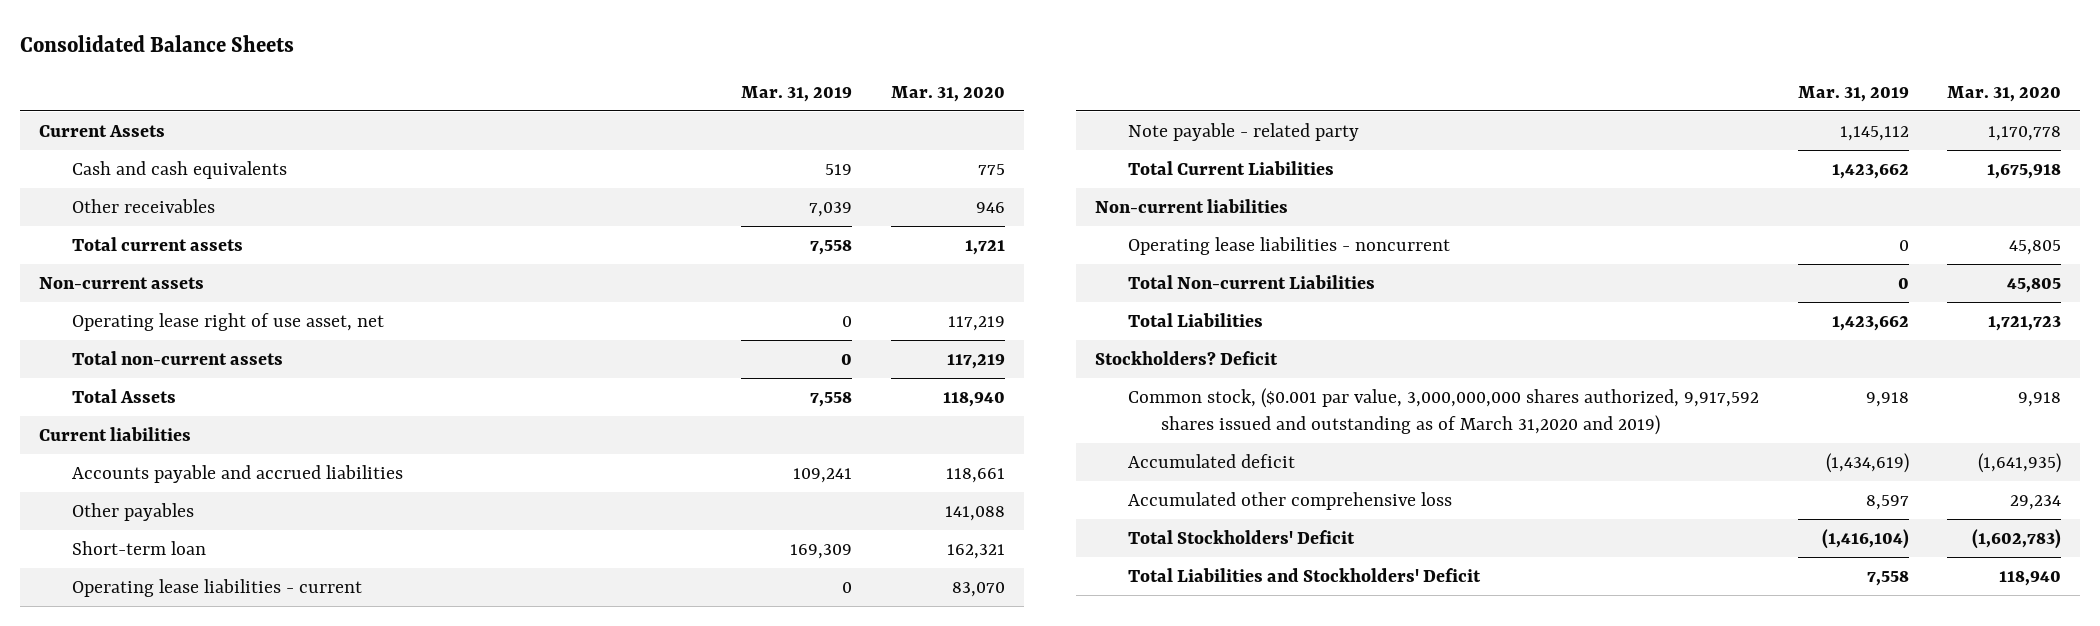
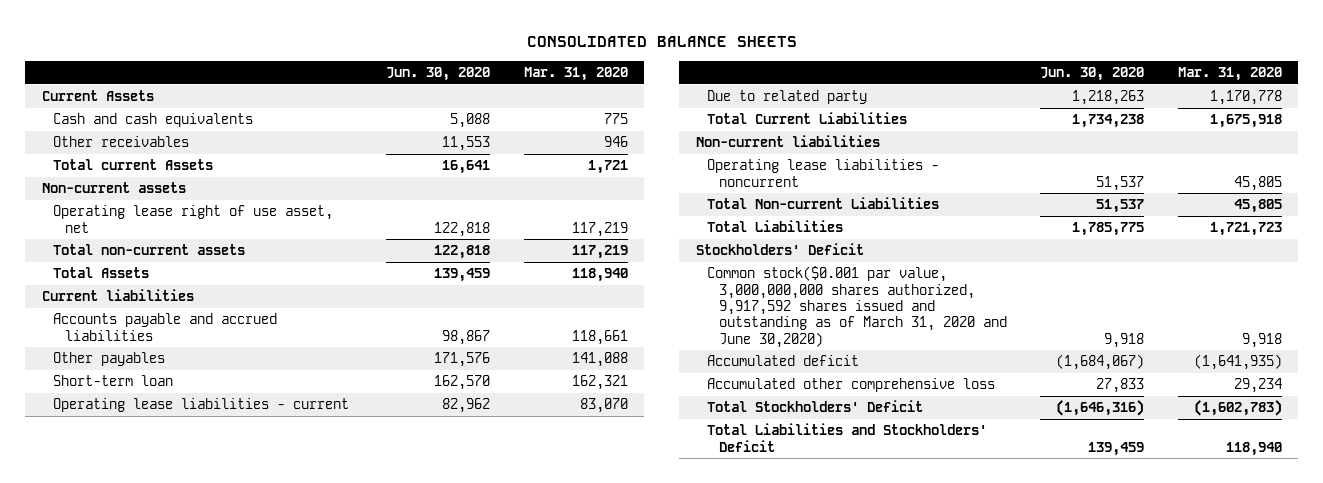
- Consolidated Balance Sheets
+ CONSOLIDATED BALANCE SHEETS
- | Mar. 31, 2019 | Mar. 31, 2020
+ | Jun. 30, 2020 | Mar. 31, 2020
- Total current assets | 7,558 | 1,721
+ Total current Assets | 16,641 | 1,721
- Note payable - related party | 1,145,112 | 1,170,778
+ Due to related party | 1,218,263 | 1,170,778
- Stockholders? Deficit
- Common stock, ($0.001 par value, 3,000,000,000 shares authorized, 9,917,592 shares issued and outstanding as of March 31,2020 and 2019) | 9,918 | 9,918
+ Stockholders' Deficit
+ Common stock($0.001 par value, 3,000,000,000 shares authorized, 9,917,592 shares issued and outstanding as of March 31, 2020 and June 30,2020) | 9,918 | 9,918

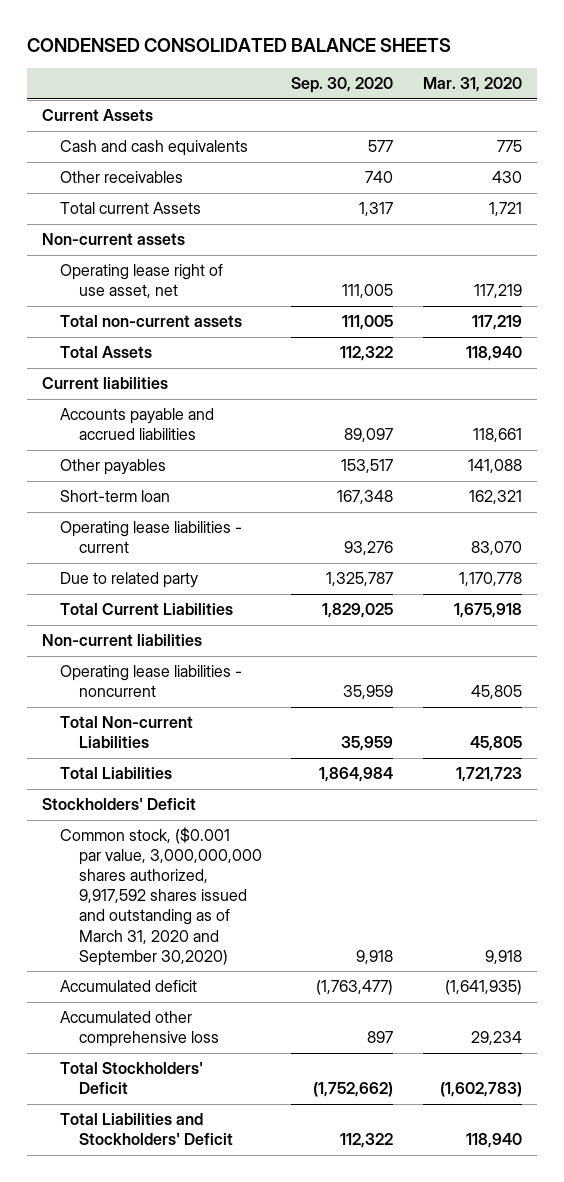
- CONSOLIDATED BALANCE SHEETS
+ CONDENSED CONSOLIDATED BALANCE SHEETS
- | Jun. 30, 2020 | Mar. 31, 2020
+ | Sep. 30, 2020 | Mar. 31, 2020
- Other receivables | 11,553 | 946
+ Other receivables | 740 | 430
- Common stock($0.001 par value, 3,000,000,000 shares authorized, 9,917,592 shares issued and outstanding as of March 31, 2020 and June 30,2020) | 9,918 | 9,918
+ Common stock, ($0.001 par value, 3,000,000,000 shares authorized, 9,917,592 shares issued and outstanding as of March 31, 2020 and September 30,2020) | 9,918 | 9,918

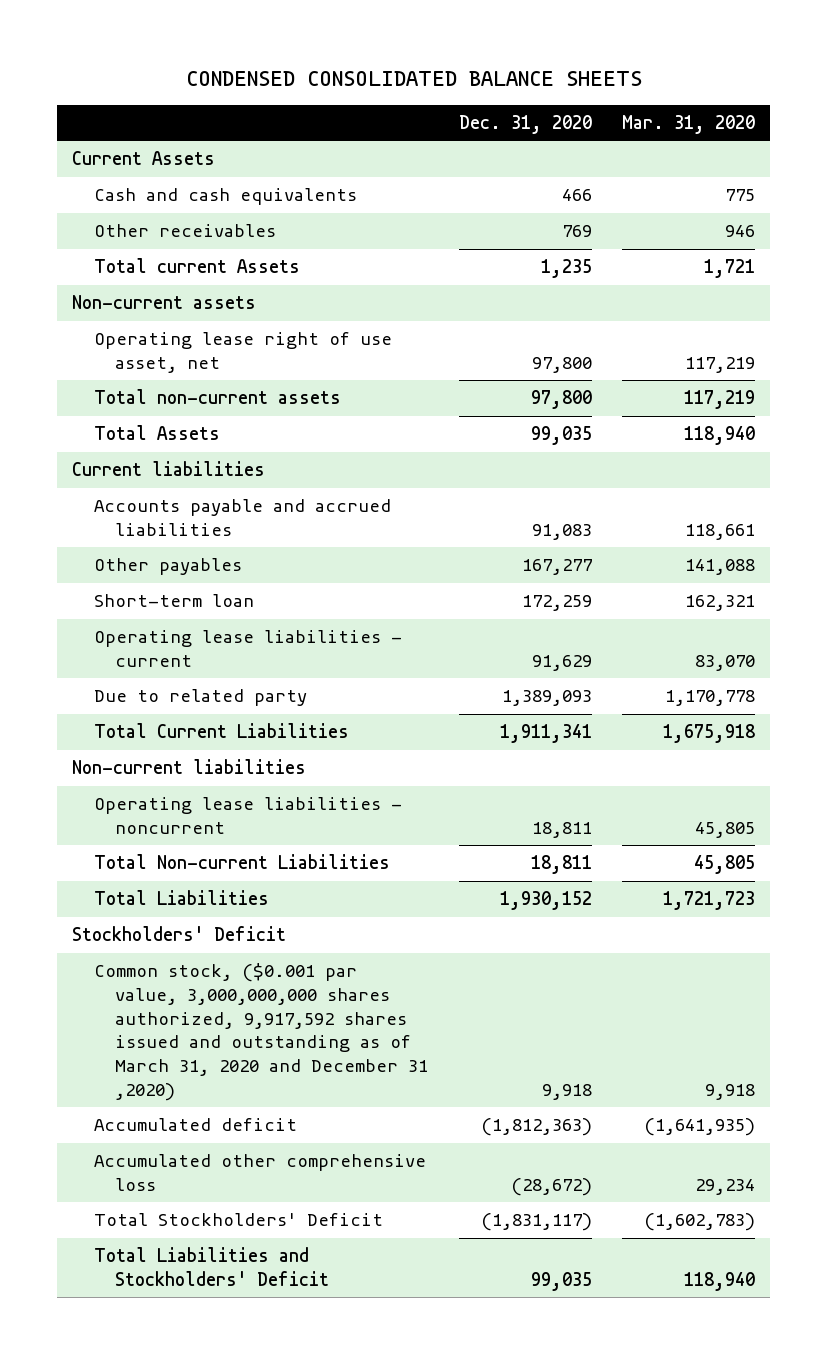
- | Sep. 30, 2020 | Mar. 31, 2020
+ | Dec. 31, 2020 | Mar. 31, 2020
- Other receivables | 740 | 430
+ Other receivables | 769 | 946
- Common stock, ($0.001 par value, 3,000,000,000 shares authorized, 9,917,592 shares issued and outstanding as of March 31, 2020 and September 30,2020) | 9,918 | 9,918
+ Common stock, ($0.001 par value, 3,000,000,000 shares authorized, 9,917,592 shares issued and outstanding as of March 31, 2020 and December 31 ,2020) | 9,918 | 9,918

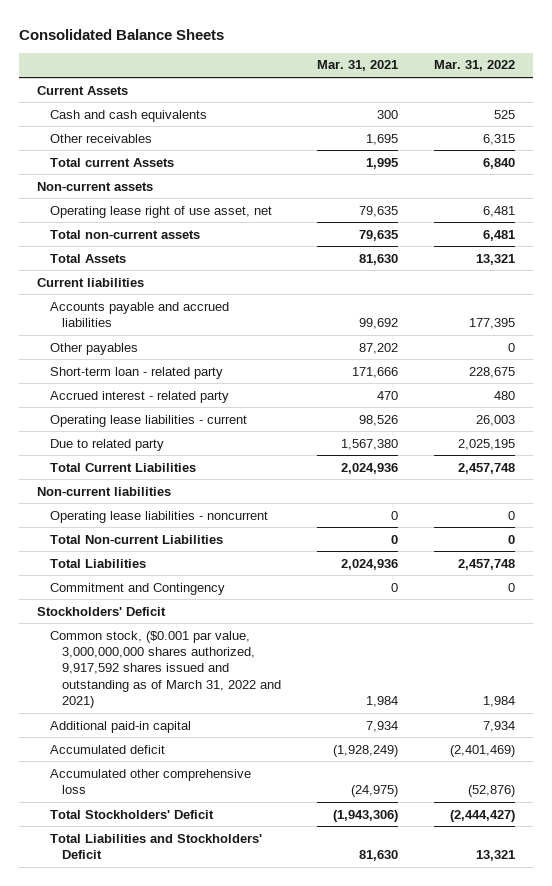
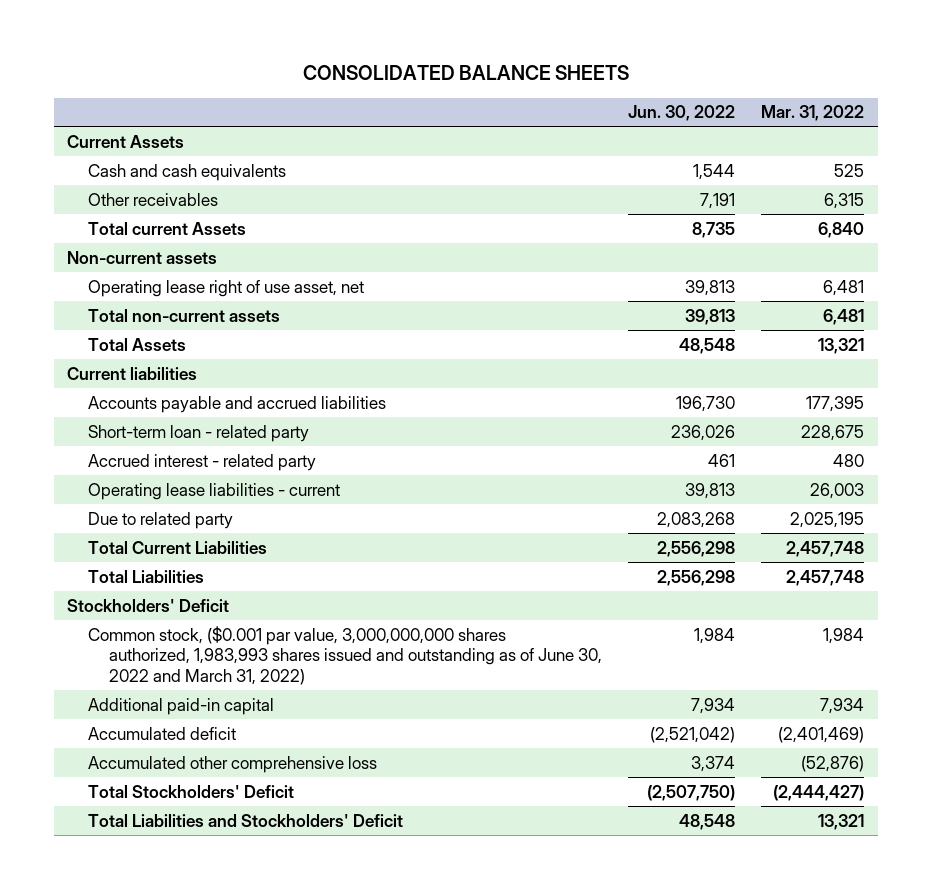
- Consolidated Balance Sheets
+ CONSOLIDATED BALANCE SHEETS
- | Mar. 31, 2021 | Mar. 31, 2022
+ | Jun. 30, 2022 | Mar. 31, 2022
- Other payables | 87,202 | 0
- Non-current liabilities
- Operating lease liabilities - noncurrent | 0 | 0
- Total Non-current Liabilities | 0 | 0
- Commitment and Contingency | 0 | 0
- Common stock, ($0.001 par value, 3,000,000,000 shares authorized, 9,917,592 shares issued and outstanding as of March 31, 2022 and 2021) | 1,984 | 1,984
+ Common stock, ($0.001 par value, 3,000,000,000 shares authorized, 1,983,993 shares issued and outstanding as of June 30, 2022 and March 31, 2022) | 1,984 | 1,984

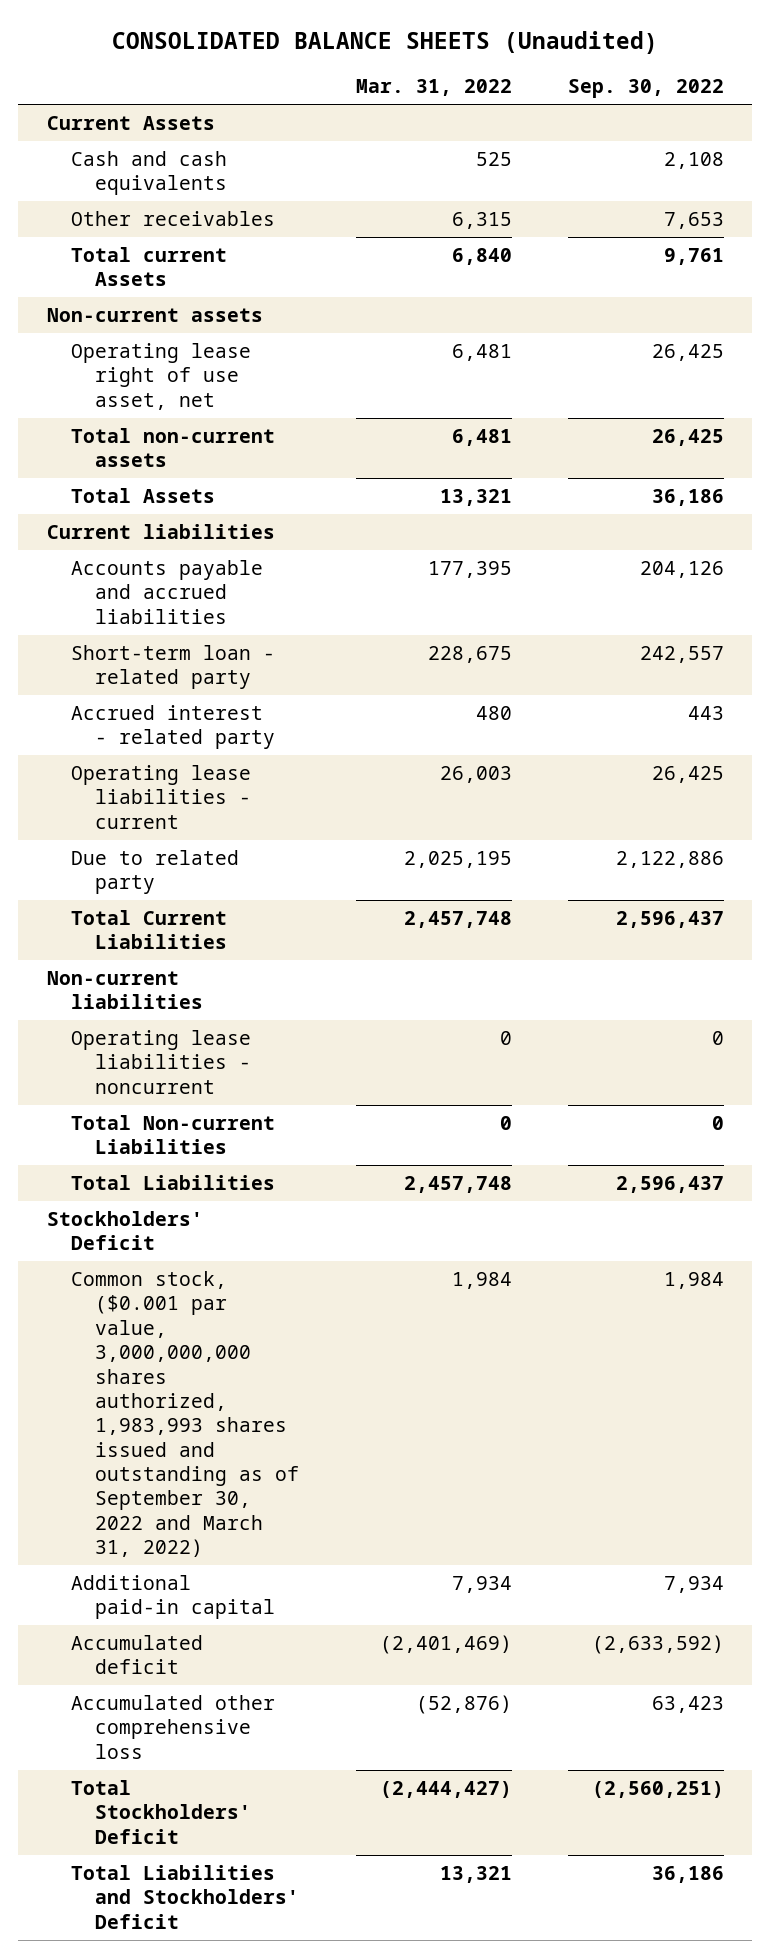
- CONSOLIDATED BALANCE SHEETS
+ CONSOLIDATED BALANCE SHEETS (Unaudited)
- | Jun. 30, 2022 | Mar. 31, 2022
+ | Mar. 31, 2022 | Sep. 30, 2022
+ Non-current liabilities
+ Operating lease liabilities - noncurrent | 0 | 0
+ Total Non-current Liabilities | 0 | 0
- Common stock, ($0.001 par value, 3,000,000,000 shares authorized, 1,983,993 shares issued and outstanding as of June 30, 2022 and March 31, 2022) | 1,984 | 1,984
+ Common stock, ($0.001 par value, 3,000,000,000 shares authorized, 1,983,993 shares issued and outstanding as of September 30, 2022 and March 31, 2022) | 1,984 | 1,984

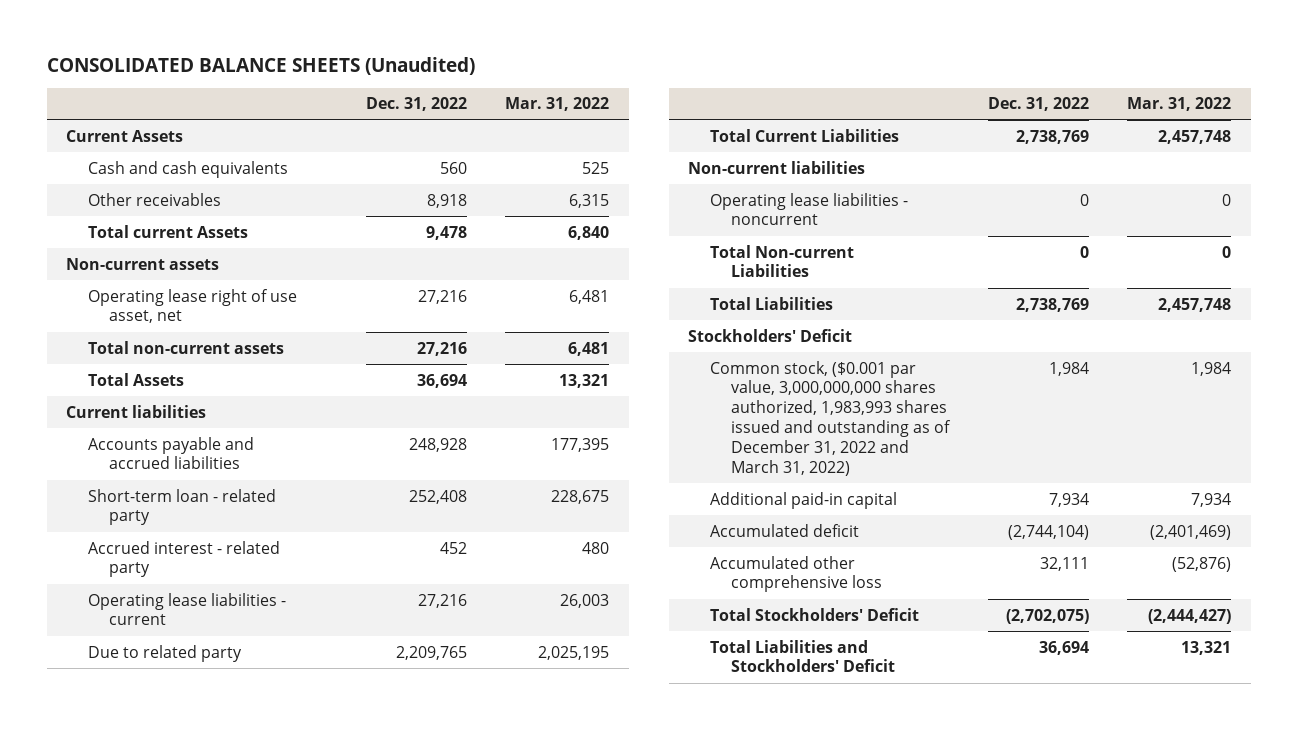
- | Mar. 31, 2022 | Sep. 30, 2022
+ | Dec. 31, 2022 | Mar. 31, 2022
- Common stock, ($0.001 par value, 3,000,000,000 shares authorized, 1,983,993 shares issued and outstanding as of September 30, 2022 and March 31, 2022) | 1,984 | 1,984
+ Common stock, ($0.001 par value, 3,000,000,000 shares authorized, 1,983,993 shares issued and outstanding as of December 31, 2022 and March 31, 2022) | 1,984 | 1,984

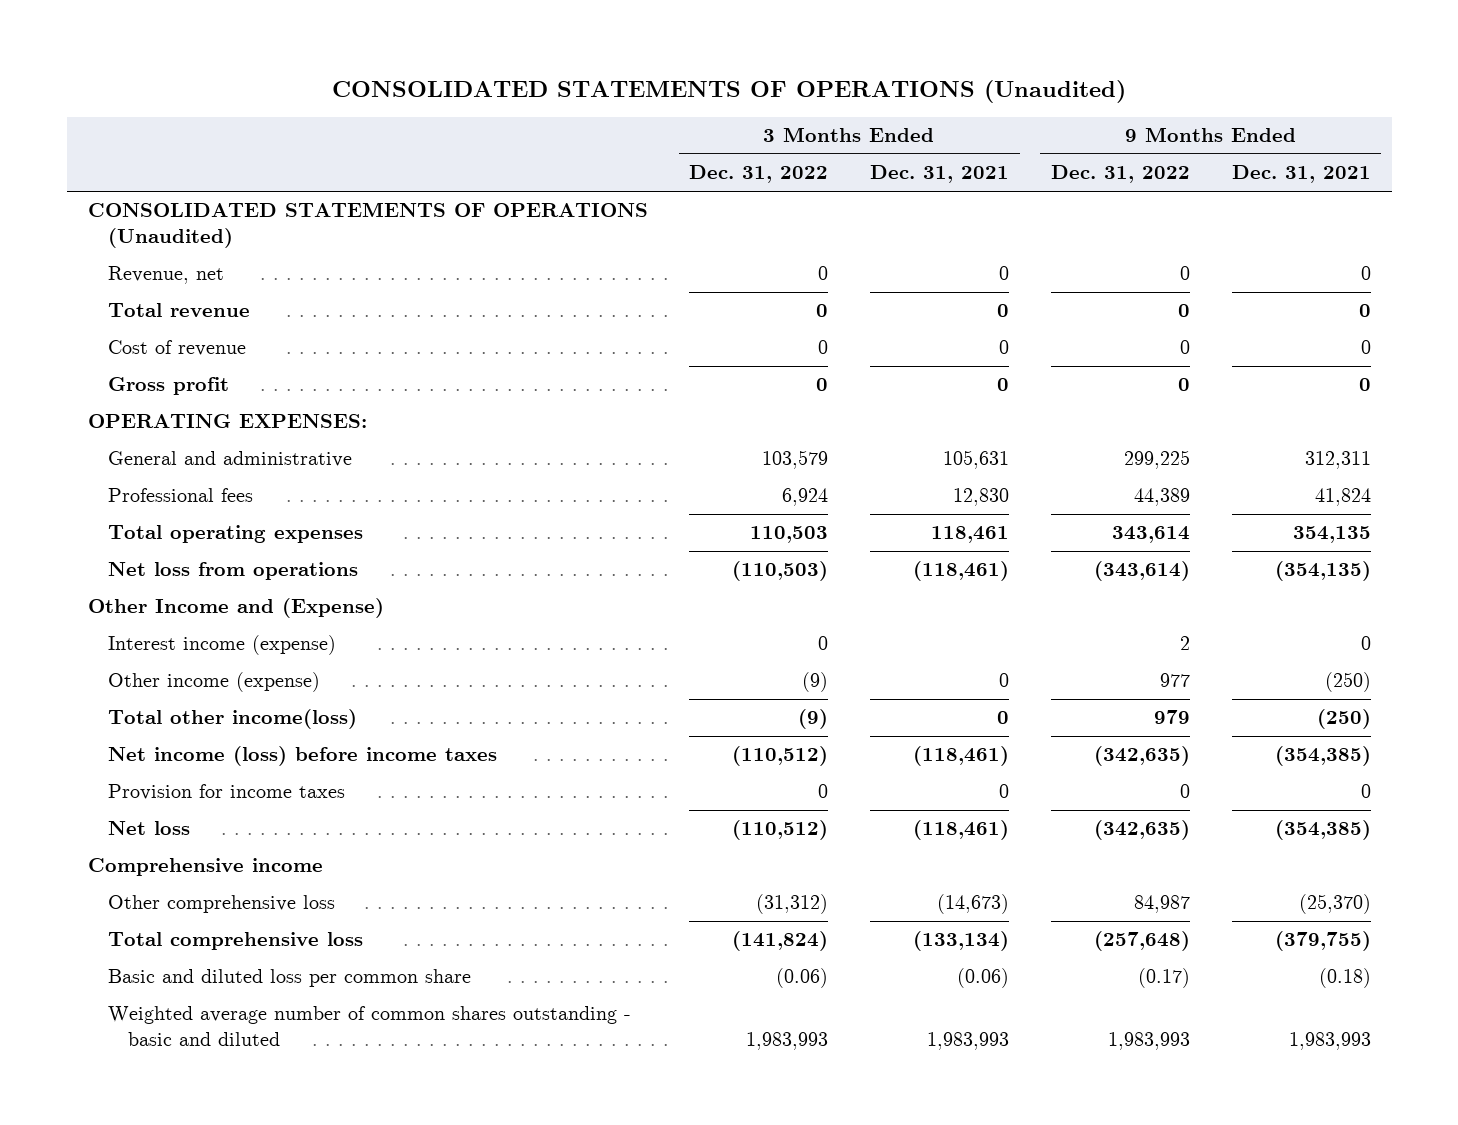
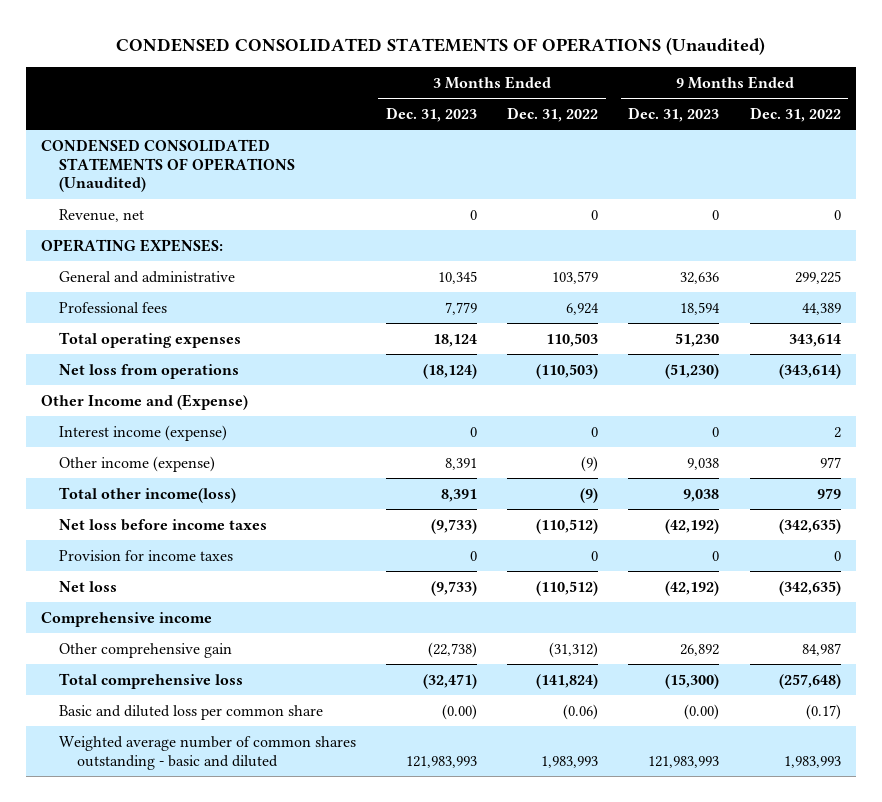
- CONSOLIDATED STATEMENTS OF OPERATIONS (Unaudited)
+ CONDENSED CONSOLIDATED STATEMENTS OF OPERATIONS (Unaudited)
- | 3 Months Ended Dec. 31, 2022 | 3 Months Ended Dec. 31, 2021 | 9 Months Ended Dec. 31, 2022 | 9 Months Ended Dec. 31, 2021
+ | 3 Months Ended Dec. 31, 2023 | 3 Months Ended Dec. 31, 2022 | 9 Months Ended Dec. 31, 2023 | 9 Months Ended Dec. 31, 2022
- CONSOLIDATED STATEMENTS OF OPERATIONS (Unaudited)
+ CONDENSED CONSOLIDATED STATEMENTS OF OPERATIONS (Unaudited)
- Total revenue | 0 | 0 | 0 | 0
- Cost of revenue | 0 | 0 | 0 | 0
- Gross profit | 0 | 0 | 0 | 0
- Net income (loss) before income taxes | (110,512) | (118,461) | (342,635) | (354,385)
+ Net loss before income taxes | (9,733) | (110,512) | (42,192) | (342,635)
- Other comprehensive loss | (31,312) | (14,673) | 84,987 | (25,370)
+ Other comprehensive gain | (22,738) | (31,312) | 26,892 | 84,987

